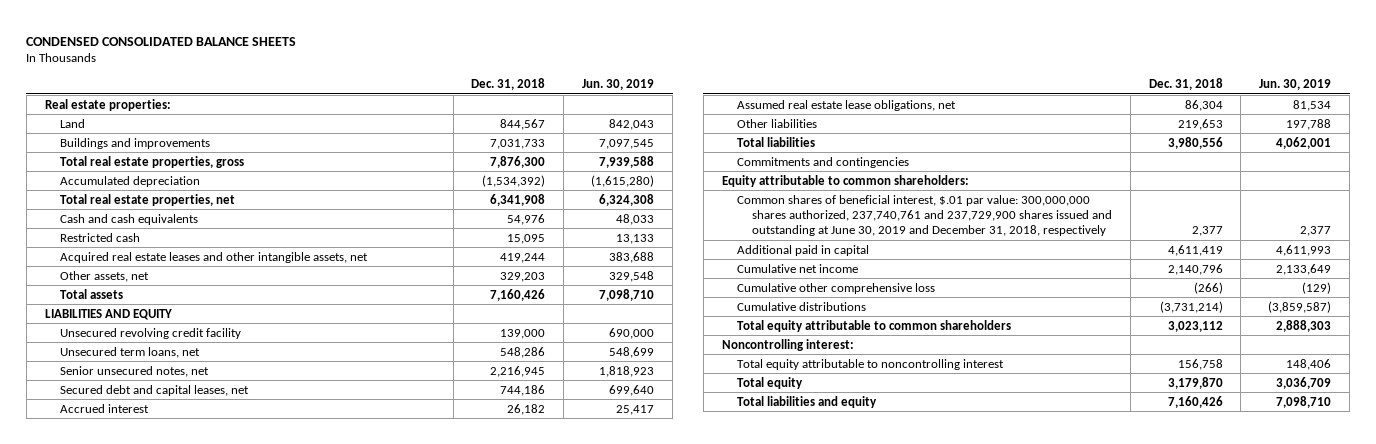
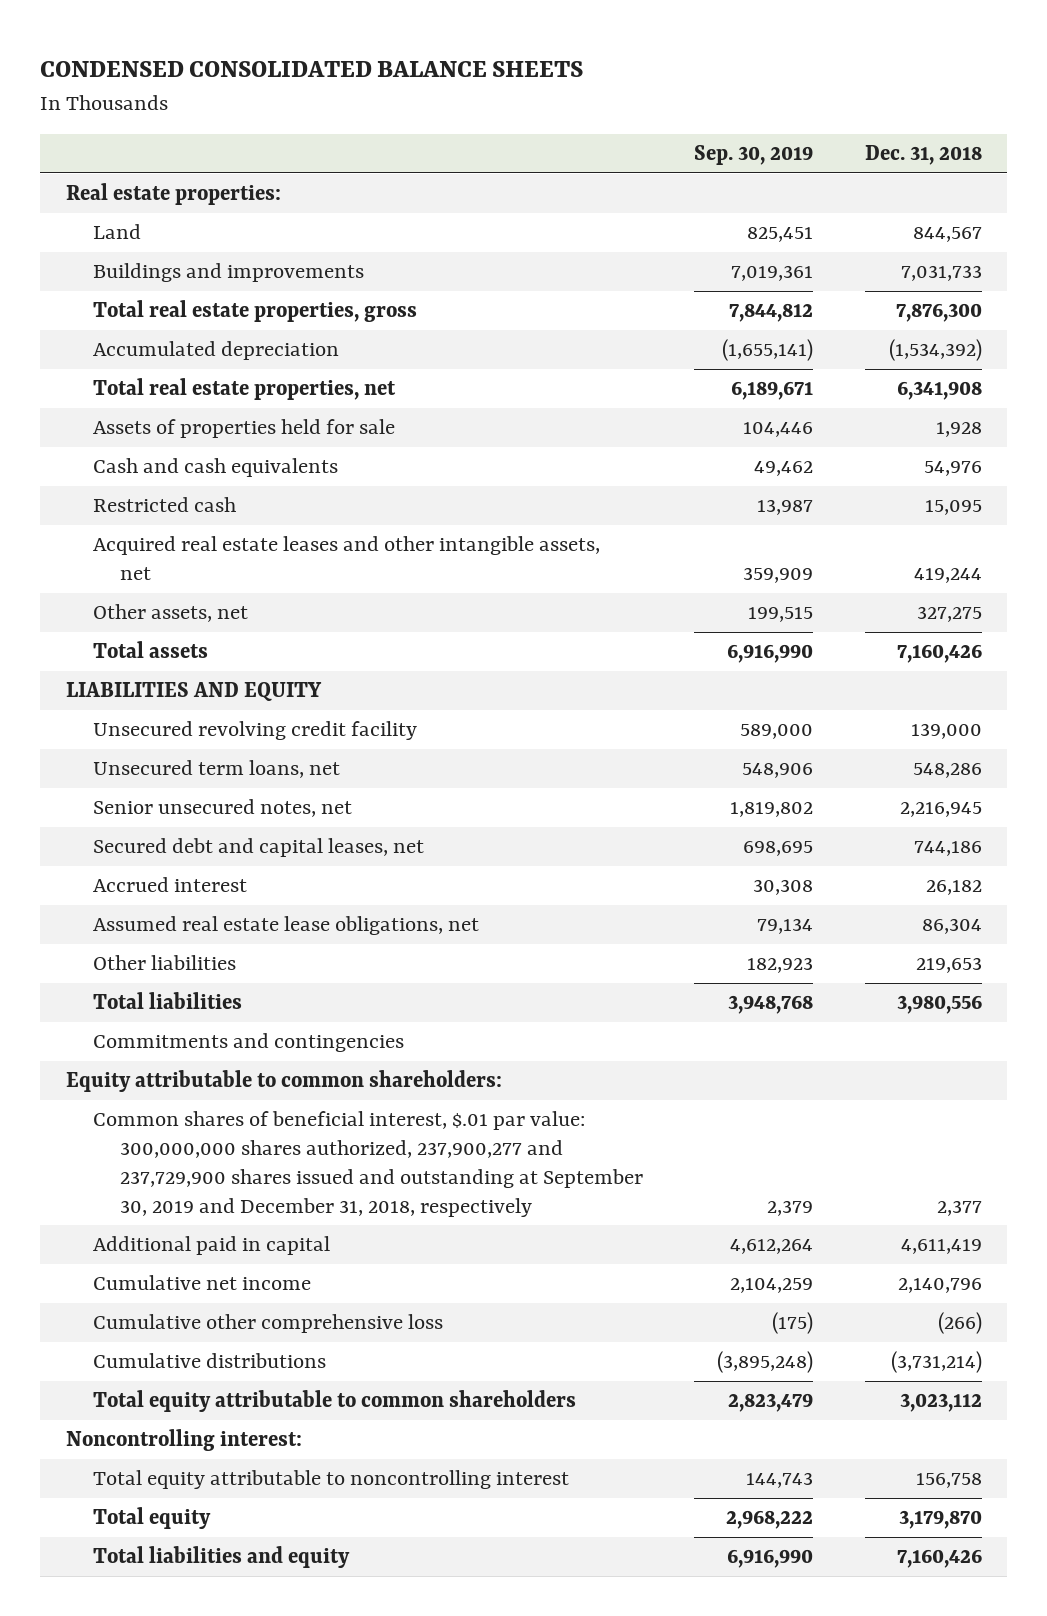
- | Dec. 31, 2018 | Jun. 30, 2019
+ | Sep. 30, 2019 | Dec. 31, 2018
+ Assets of properties held for sale | 104,446 | 1,928
- Other assets, net | 329,203 | 329,548
+ Other assets, net | 199,515 | 327,275
- Common shares of beneficial interest, $.01 par value: 300,000,000 shares authorized, 237,740,761 and 237,729,900 shares issued and outstanding at June 30, 2019 and December 31, 2018, respectively | 2,377 | 2,377
+ Common shares of beneficial interest, $.01 par value: 300,000,000 shares authorized, 237,900,277 and 237,729,900 shares issued and outstanding at September 30, 2019 and December 31, 2018, respectively | 2,379 | 2,377

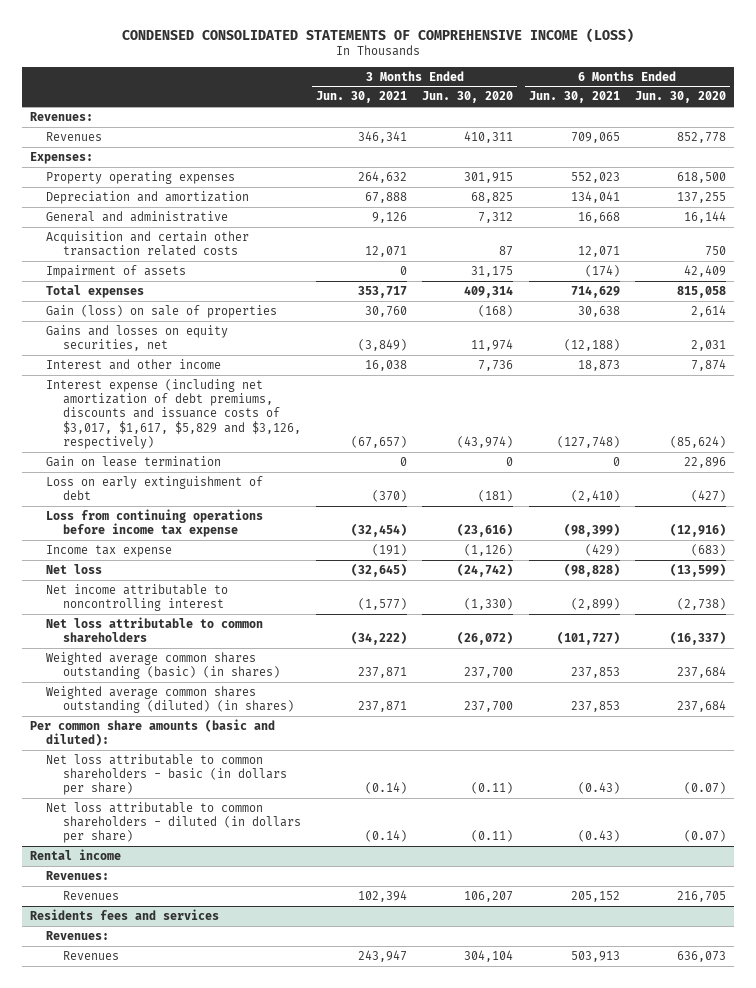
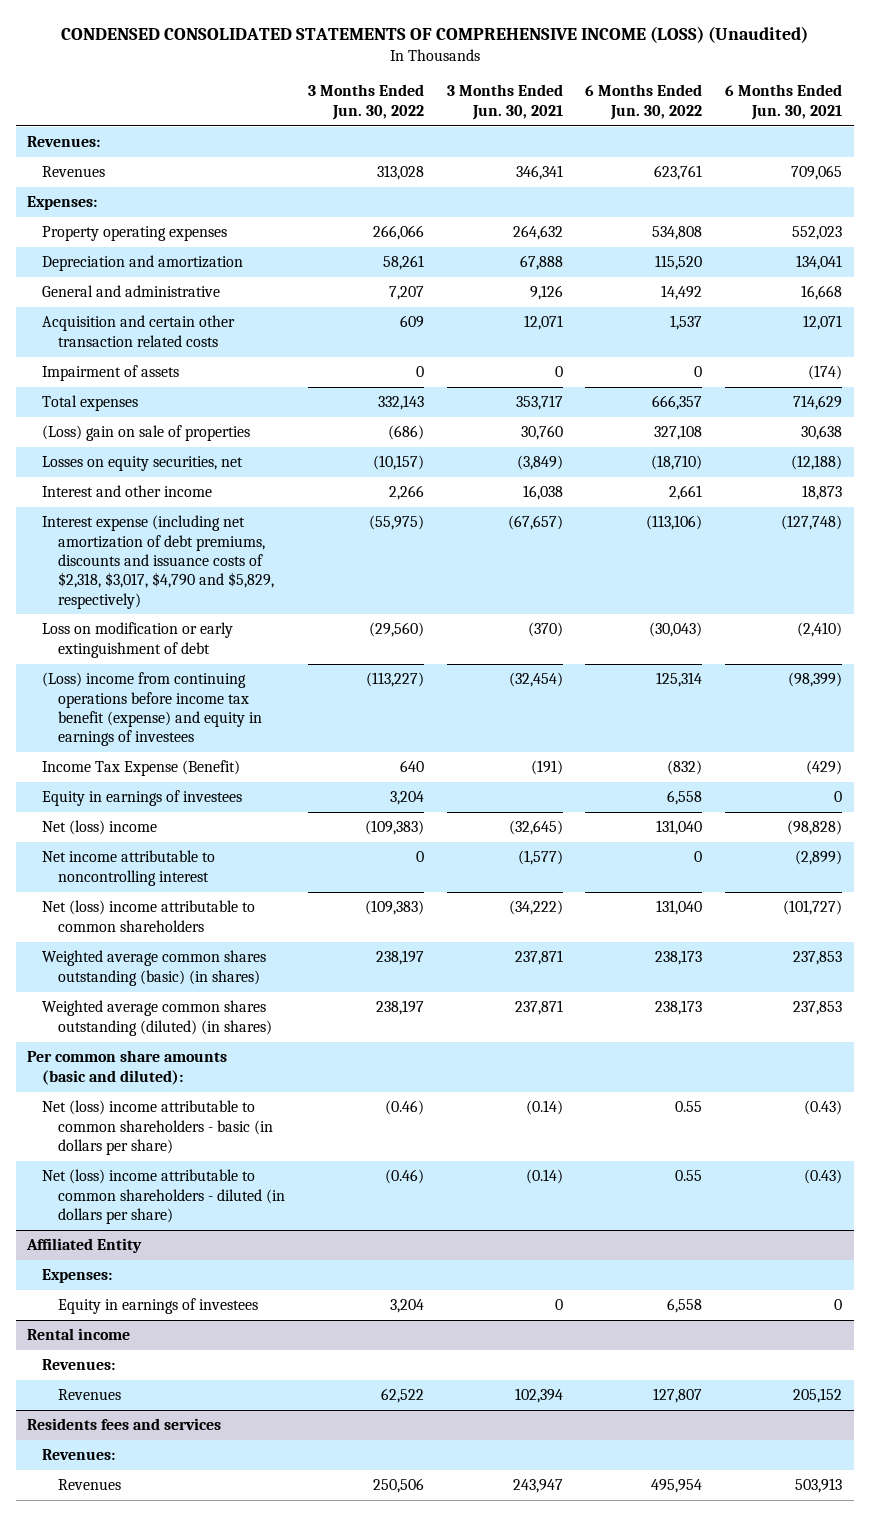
- CONDENSED CONSOLIDATED STATEMENTS OF COMPREHENSIVE INCOME (LOSS)
+ CONDENSED CONSOLIDATED STATEMENTS OF COMPREHENSIVE INCOME (LOSS) (Unaudited)
- | 3 Months Ended Jun. 30, 2021 | 3 Months Ended Jun. 30, 2020 | 6 Months Ended Jun. 30, 2021 | 6 Months Ended Jun. 30, 2020
+ | 3 Months Ended Jun. 30, 2022 | 3 Months Ended Jun. 30, 2021 | 6 Months Ended Jun. 30, 2022 | 6 Months Ended Jun. 30, 2021
- Gain (loss) on sale of properties | 30,760 | (168) | 30,638 | 2,614
- Gains and losses on equity securities, net | (3,849) | 11,974 | (12,188) | 2,031
+ (Loss) gain on sale of properties | (686) | 30,760 | 327,108 | 30,638
+ Losses on equity securities, net | (10,157) | (3,849) | (18,710) | (12,188)
- Interest expense (including net amortization of debt premiums, discounts and issuance costs of $3,017, $1,617, $5,829 and $3,126, respectively) | (67,657) | (43,974) | (127,748) | (85,624)
- Gain on lease termination | 0 | 0 | 0 | 22,896
- Loss on early extinguishment of debt | (370) | (181) | (2,410) | (427)
- Loss from continuing operations before income tax expense | (32,454) | (23,616) | (98,399) | (12,916)
- Income tax expense | (191) | (1,126) | (429) | (683)
- Net loss | (32,645) | (24,742) | (98,828) | (13,599)
+ Interest expense (including net amortization of debt premiums, discounts and issuance costs of $2,318, $3,017, $4,790 and $5,829, respectively) | (55,975) | (67,657) | (113,106) | (127,748)
+ Loss on modification or early extinguishment of debt | (29,560) | (370) | (30,043) | (2,410)
+ (Loss) income from continuing operations before income tax benefit (expense) and equity in earnings of investees | (113,227) | (32,454) | 125,314 | (98,399)
+ Income Tax Expense (Benefit) | 640 | (191) | (832) | (429)
+ Equity in earnings of investees | 3,204 | | 6,558 | 0
+ Net (loss) income | (109,383) | (32,645) | 131,040 | (98,828)
- Net loss attributable to common shareholders | (34,222) | (26,072) | (101,727) | (16,337)
+ Net (loss) income attributable to common shareholders | (109,383) | (34,222) | 131,040 | (101,727)
- Net loss attributable to common shareholders - basic (in dollars per share) | (0.14) | (0.11) | (0.43) | (0.07)
- Net loss attributable to common shareholders - diluted (in dollars per share) | (0.14) | (0.11) | (0.43) | (0.07)
+ Net (loss) income attributable to common shareholders - basic (in dollars per share) | (0.46) | (0.14) | 0.55 | (0.43)
+ Net (loss) income attributable to common shareholders - diluted (in dollars per share) | (0.46) | (0.14) | 0.55 | (0.43)
+ Affiliated Entity
+ Expenses:
+ Equity in earnings of investees | 3,204 | 0 | 6,558 | 0

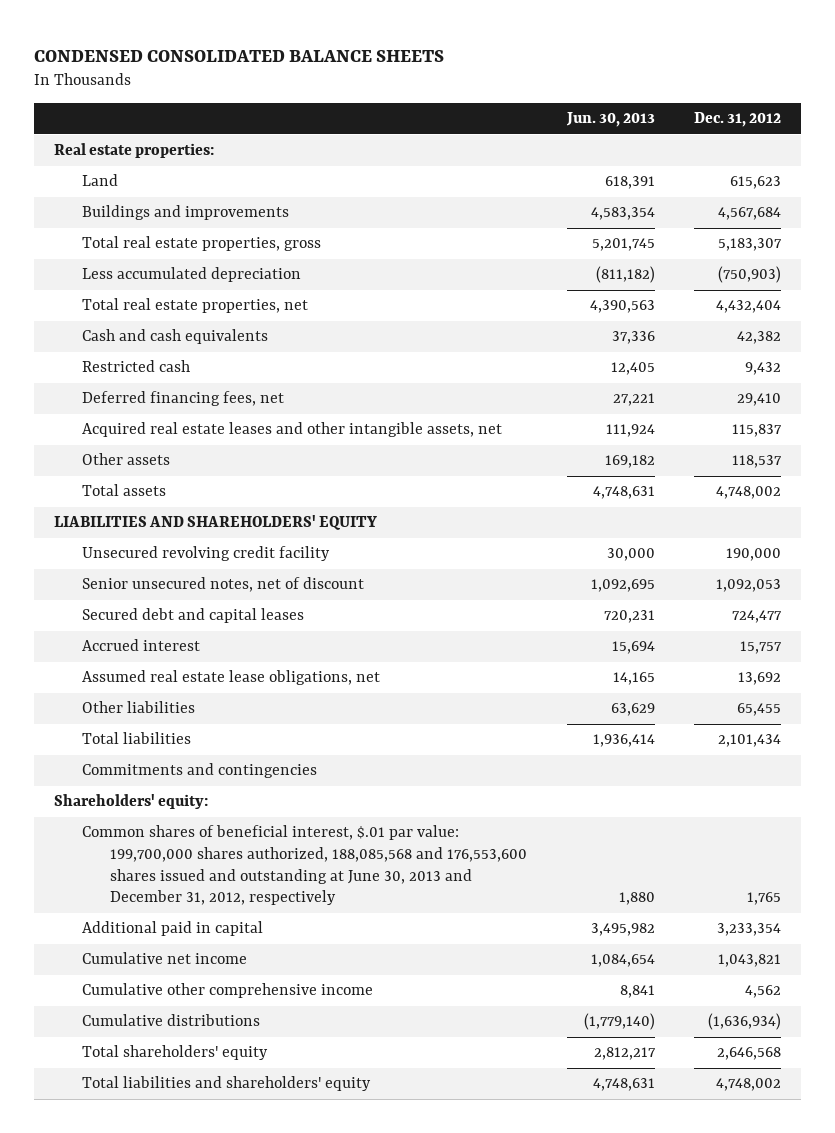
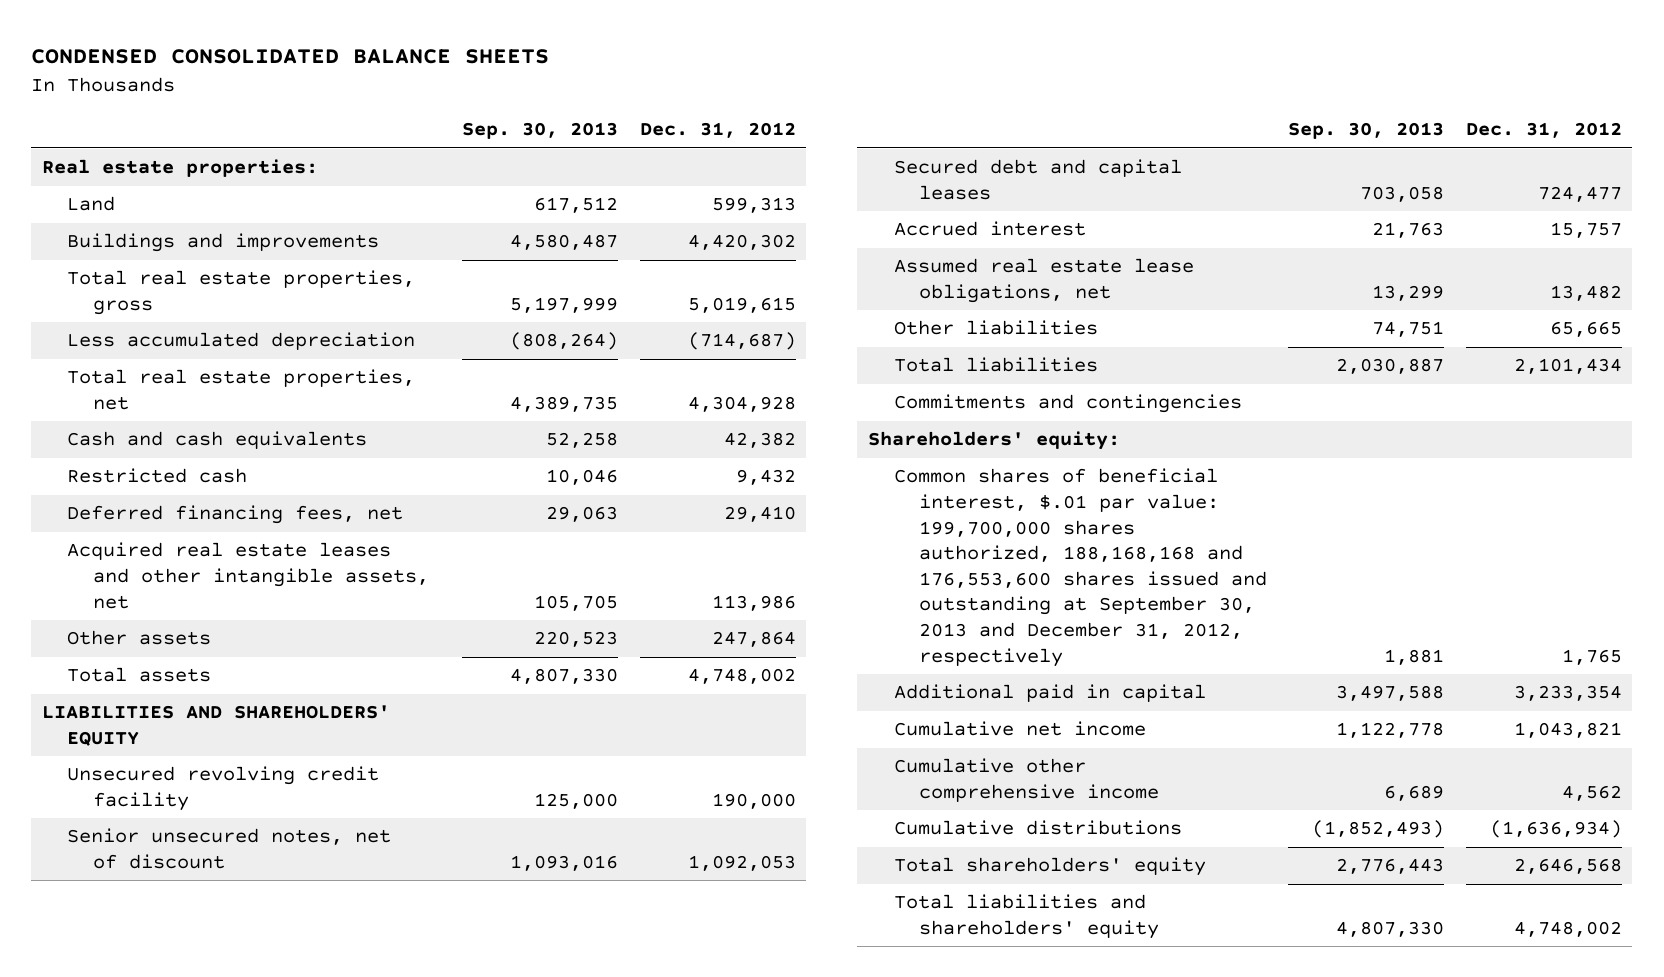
- | Jun. 30, 2013 | Dec. 31, 2012
+ | Sep. 30, 2013 | Dec. 31, 2012
- Land | 618,391 | 615,623
- Buildings and improvements | 4,583,354 | 4,567,684
- Total real estate properties, gross | 5,201,745 | 5,183,307
- Less accumulated depreciation | (811,182) | (750,903)
- Total real estate properties, net | 4,390,563 | 4,432,404
+ Land | 617,512 | 599,313
+ Buildings and improvements | 4,580,487 | 4,420,302
+ Total real estate properties, gross | 5,197,999 | 5,019,615
+ Less accumulated depreciation | (808,264) | (714,687)
+ Total real estate properties, net | 4,389,735 | 4,304,928
- Acquired real estate leases and other intangible assets, net | 111,924 | 115,837
- Other assets | 169,182 | 118,537
+ Acquired real estate leases and other intangible assets, net | 105,705 | 113,986
+ Other assets | 220,523 | 247,864
- Assumed real estate lease obligations, net | 14,165 | 13,692
- Other liabilities | 63,629 | 65,455
+ Assumed real estate lease obligations, net | 13,299 | 13,482
+ Other liabilities | 74,751 | 65,665
- Common shares of beneficial interest, $.01 par value: 199,700,000 shares authorized, 188,085,568 and 176,553,600 shares issued and outstanding at June 30, 2013 and December 31, 2012, respectively | 1,880 | 1,765
+ Common shares of beneficial interest, $.01 par value: 199,700,000 shares authorized, 188,168,168 and 176,553,600 shares issued and outstanding at September 30, 2013 and December 31, 2012, respectively | 1,881 | 1,765

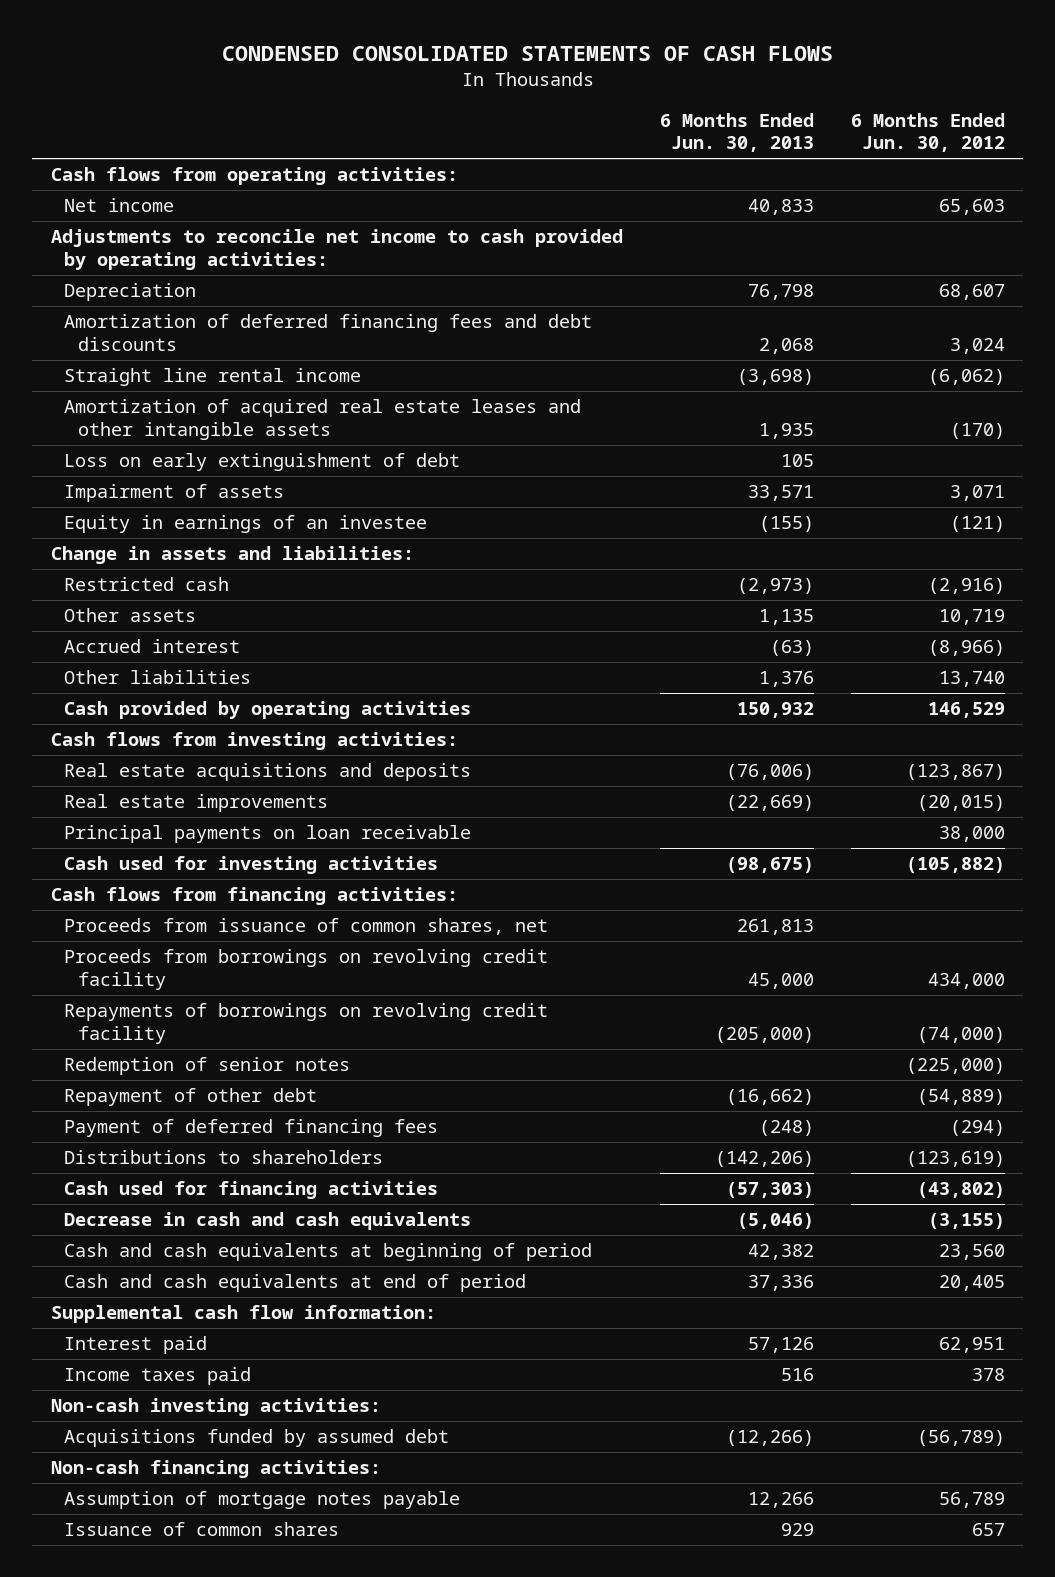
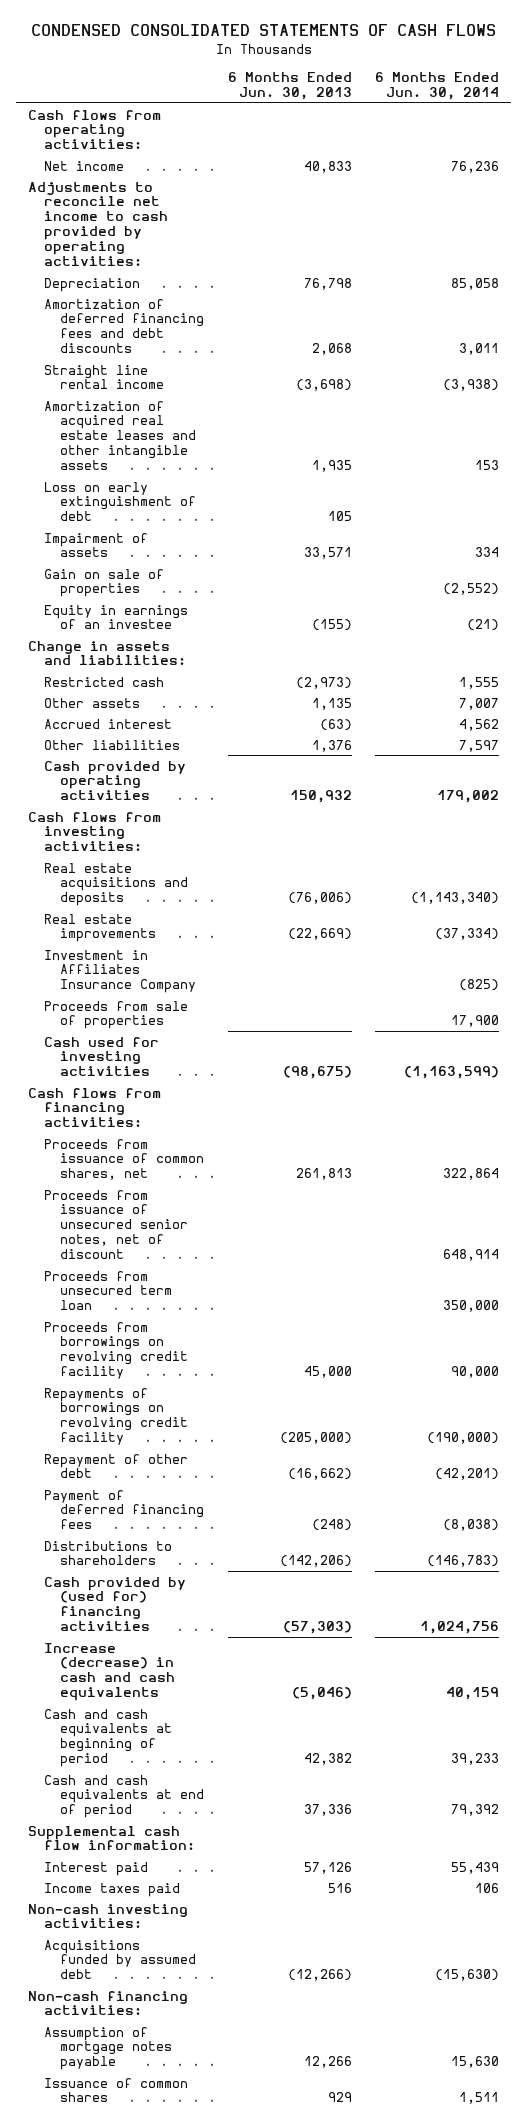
- | 6 Months Ended Jun. 30, 2013 | 6 Months Ended Jun. 30, 2012
+ | 6 Months Ended Jun. 30, 2013 | 6 Months Ended Jun. 30, 2014
+ Gain on sale of properties | | (2,552)
- Principal payments on loan receivable | | 38,000
+ Investment in Affiliates Insurance Company | | (825)
+ Proceeds from sale of properties | | 17,900
+ Proceeds from issuance of unsecured senior notes, net of discount | | 648,914
+ Proceeds from unsecured term loan | | 350,000
- Redemption of senior notes | | (225,000)
- Cash used for financing activities | (57,303) | (43,802)
- Decrease in cash and cash equivalents | (5,046) | (3,155)
+ Cash provided by (used for) financing activities | (57,303) | 1,024,756
+ Increase (decrease) in cash and cash equivalents | (5,046) | 40,159

